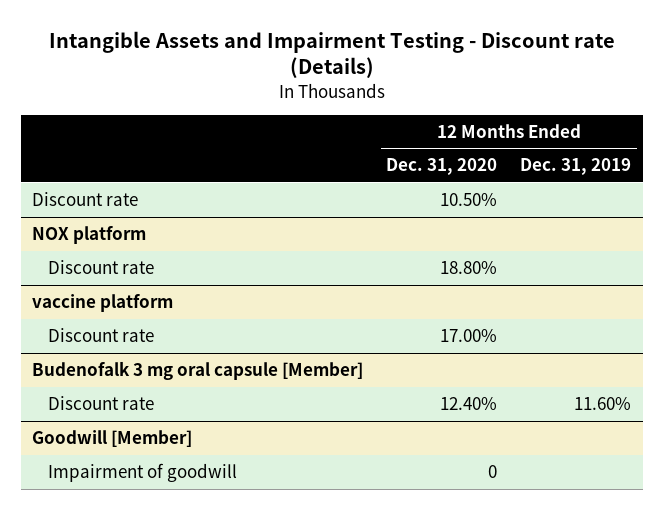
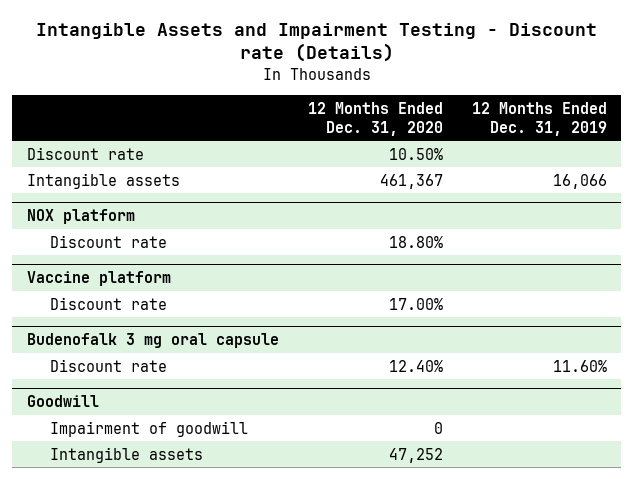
+ Intangible assets | 461,367 | 16,066
- vaccine platform
+ Vaccine platform
- Budenofalk 3 mg oral capsule [Member]
+ Budenofalk 3 mg oral capsule
- Goodwill [Member]
+ Goodwill
+ Intangible assets | 47,252 |

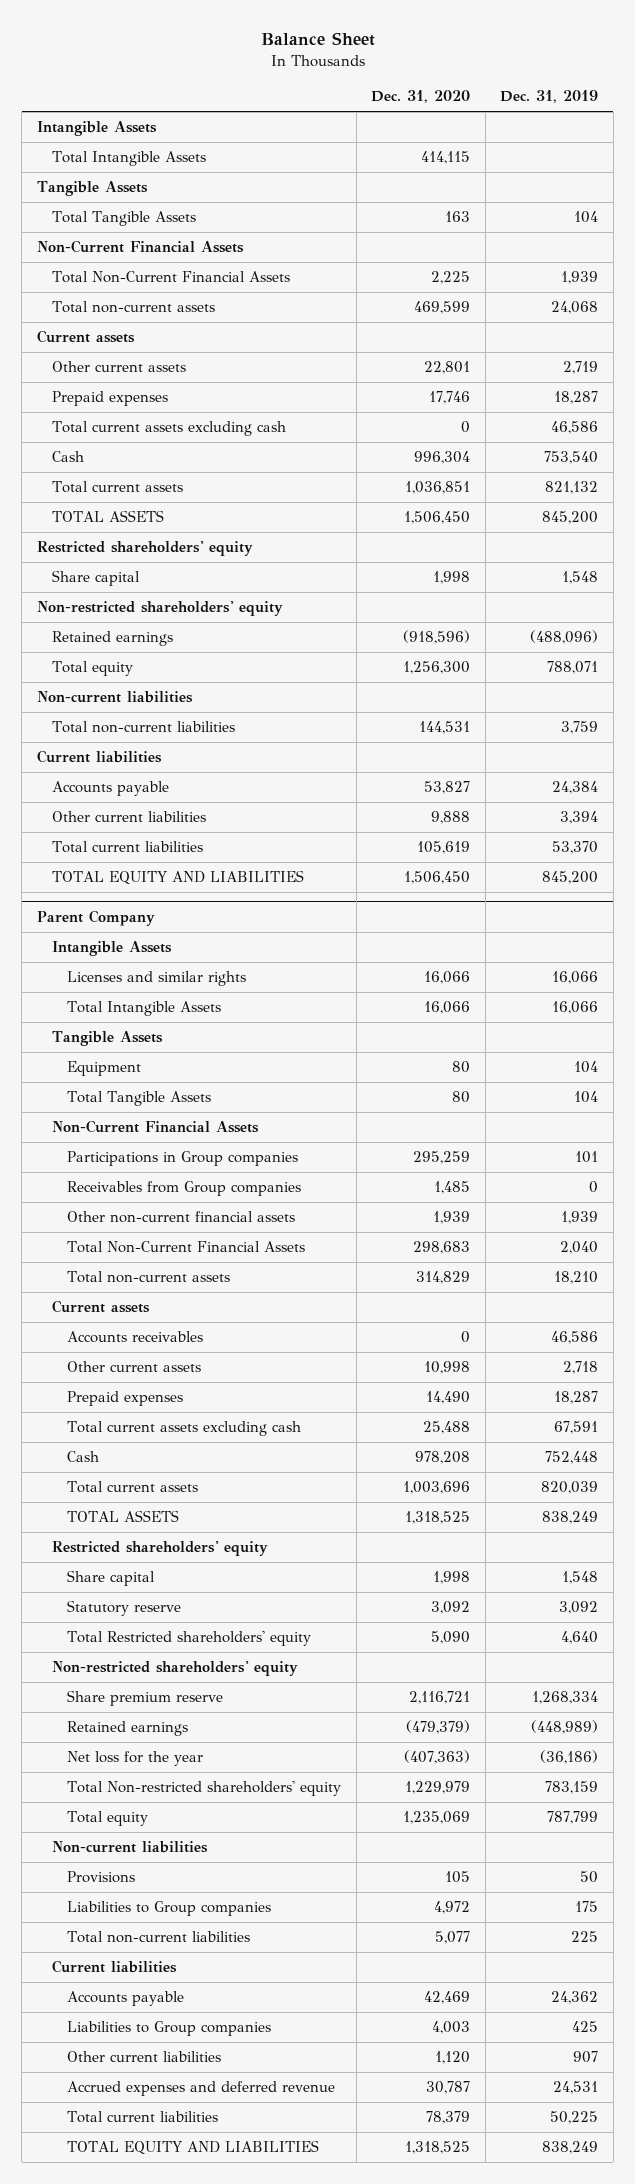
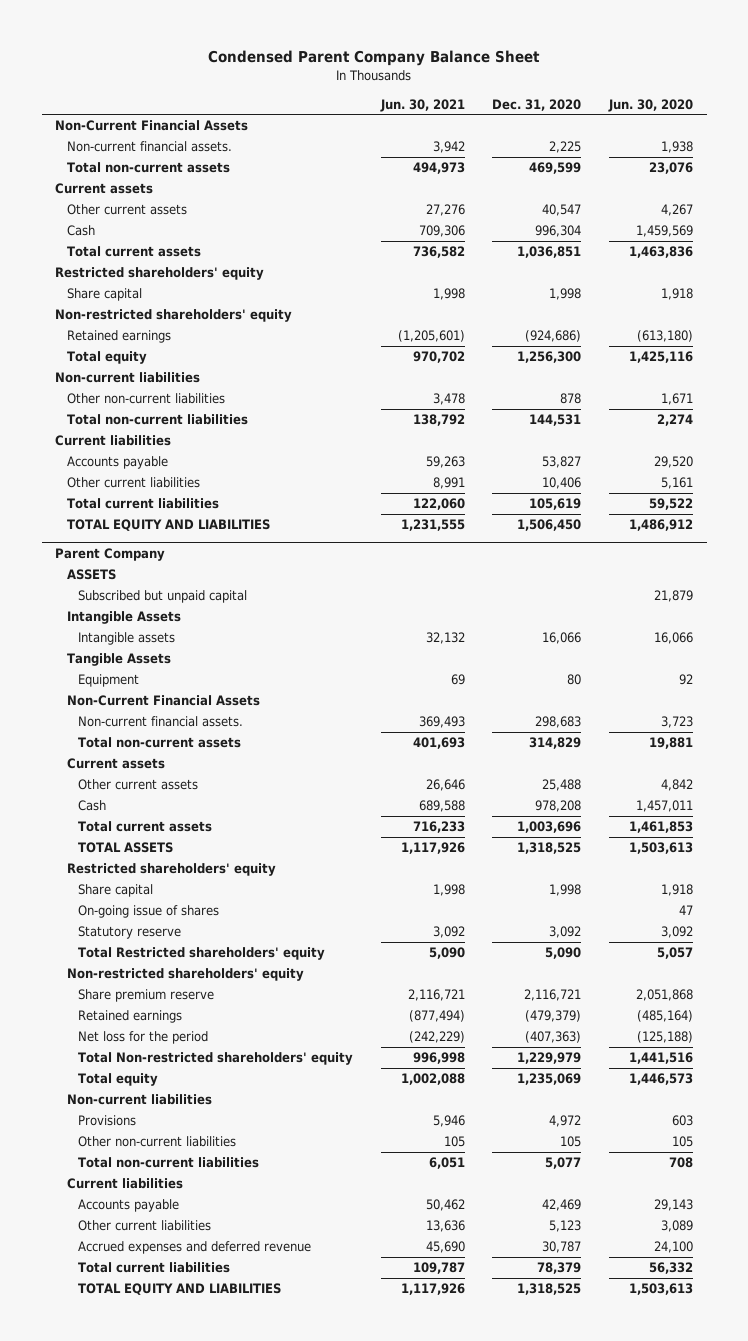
- Balance Sheet
+ Condensed Parent Company Balance Sheet
- | Dec. 31, 2020 | Dec. 31, 2019
+ | Jun. 30, 2021 | Dec. 31, 2020 | Jun. 30, 2020
- Intangible Assets
- Total Intangible Assets | 414,115 |
- Tangible Assets
- Total Tangible Assets | 163 | 104
- Total Non-Current Financial Assets | 2,225 | 1,939
+ Non-current financial assets. | 3,942 | 2,225 | 1,938
- Other current assets | 22,801 | 2,719
- Prepaid expenses | 17,746 | 18,287
- Total current assets excluding cash | 0 | 46,586
+ Other current assets | 27,276 | 40,547 | 4,267
- TOTAL ASSETS | 1,506,450 | 845,200
- Retained earnings | (918,596) | (488,096)
+ Retained earnings | (1,205,601) | (924,686) | (613,180)
+ Other non-current liabilities | 3,478 | 878 | 1,671
- Other current liabilities | 9,888 | 3,394
+ Other current liabilities | 8,991 | 10,406 | 5,161
@ Parent Company
+ ASSETS
+ Subscribed but unpaid capital | | | 21,879
- Licenses and similar rights | 16,066 | 16,066
- Total Intangible Assets | 16,066 | 16,066
+ Intangible assets | 32,132 | 16,066 | 16,066
- Total Tangible Assets | 80 | 104
- Participations in Group companies | 295,259 | 101
- Receivables from Group companies | 1,485 | 0
- Other non-current financial assets | 1,939 | 1,939
- Total Non-Current Financial Assets | 298,683 | 2,040
+ Non-current financial assets. | 369,493 | 298,683 | 3,723
- Accounts receivables | 0 | 46,586
- Other current assets | 10,998 | 2,718
- Prepaid expenses | 14,490 | 18,287
- Total current assets excluding cash | 25,488 | 67,591
+ Other current assets | 26,646 | 25,488 | 4,842
+ On-going issue of shares | | | 47
- Net loss for the year | (407,363) | (36,186)
+ Net loss for the period | (242,229) | (407,363) | (125,188)
- Provisions | 105 | 50
- Liabilities to Group companies | 4,972 | 175
+ Provisions | 5,946 | 4,972 | 603
+ Other non-current liabilities | 105 | 105 | 105
- Liabilities to Group companies | 4,003 | 425
- Other current liabilities | 1,120 | 907
+ Other current liabilities | 13,636 | 5,123 | 3,089

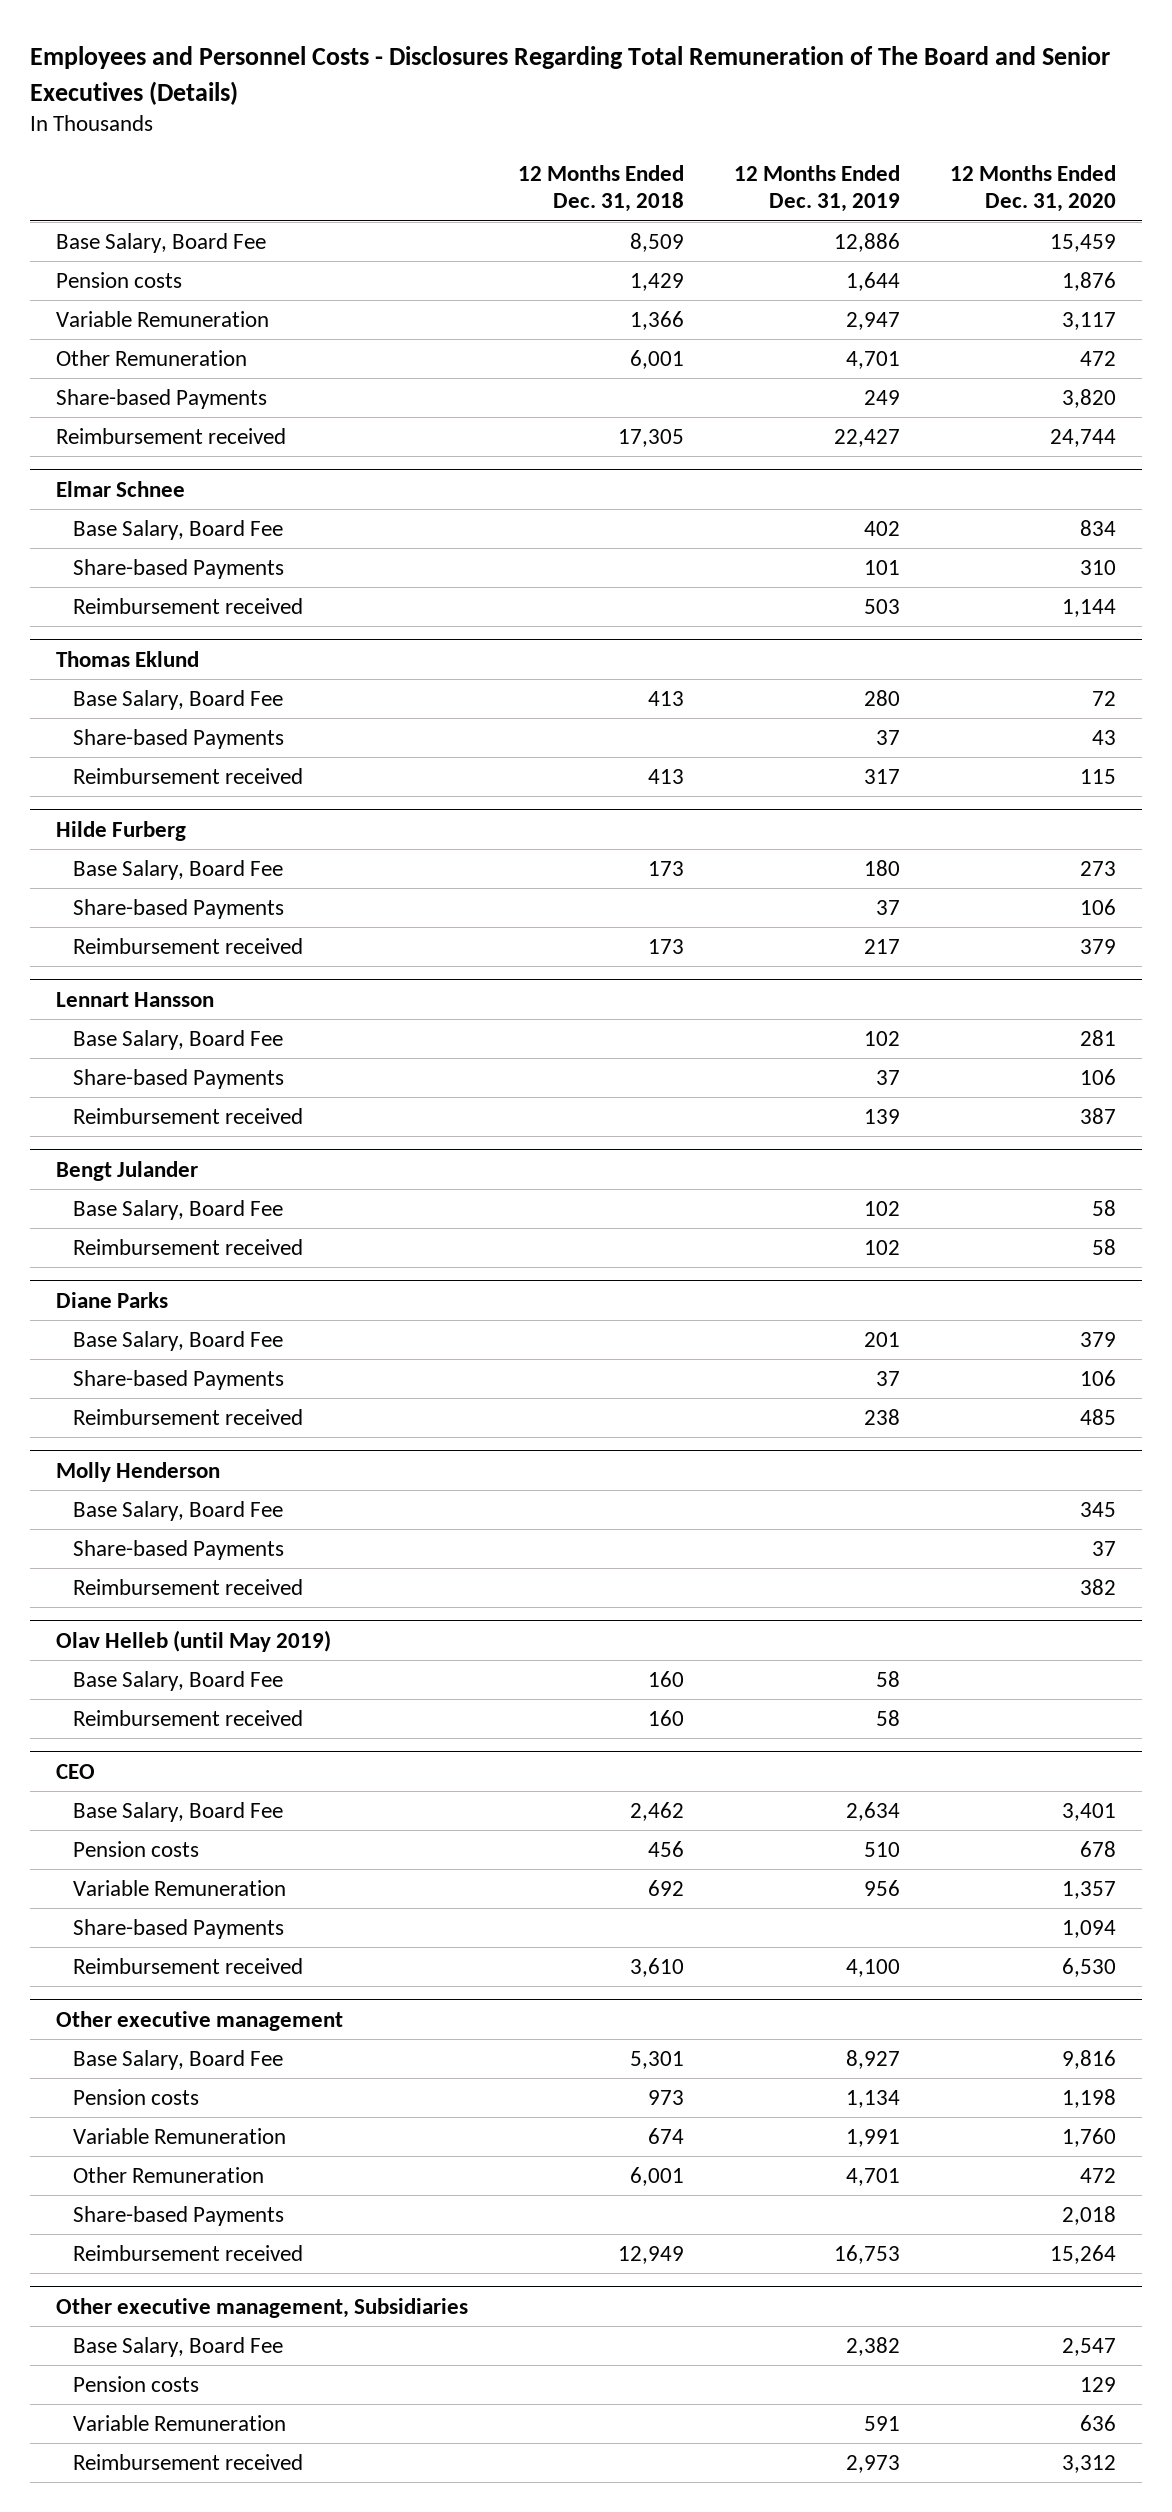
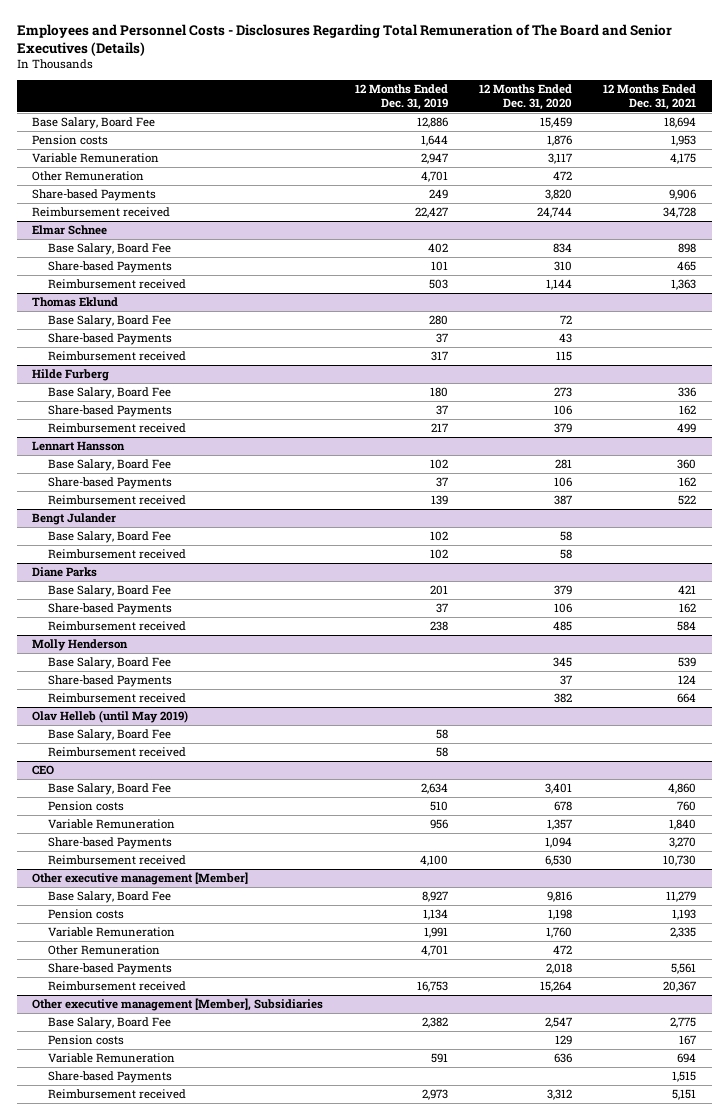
- | 12 Months Ended Dec. 31, 2018 | 12 Months Ended Dec. 31, 2019 | 12 Months Ended Dec. 31, 2020
+ | 12 Months Ended Dec. 31, 2019 | 12 Months Ended Dec. 31, 2020 | 12 Months Ended Dec. 31, 2021
- Other executive management
+ Other executive management [Member]
- Other executive management, Subsidiaries
+ Other executive management [Member], Subsidiaries
+ Share-based Payments | | | 1,515

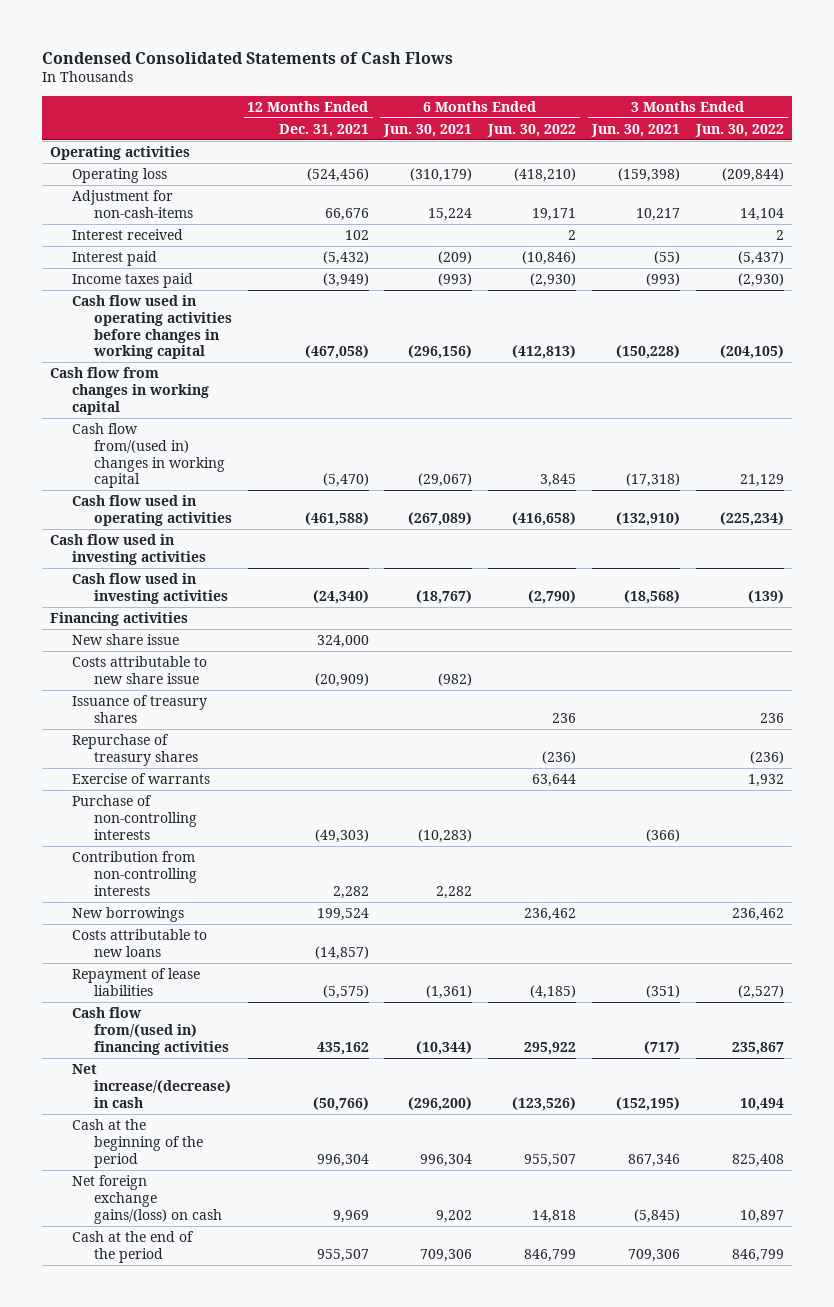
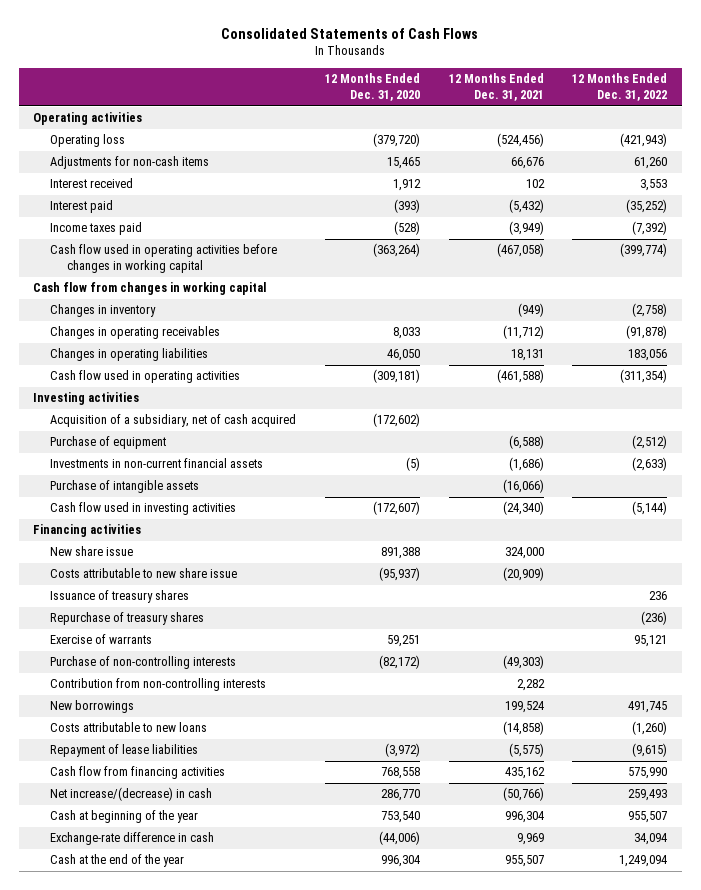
- Condensed Consolidated Statements of Cash Flows
+ Consolidated Statements of Cash Flows
- | 12 Months Ended Dec. 31, 2021 | 6 Months Ended Jun. 30, 2021 | 6 Months Ended Jun. 30, 2022 | 3 Months Ended Jun. 30, 2021 | 3 Months Ended Jun. 30, 2022
+ | 12 Months Ended Dec. 31, 2020 | 12 Months Ended Dec. 31, 2021 | 12 Months Ended Dec. 31, 2022
- Adjustment for non-cash-items | 66,676 | 15,224 | 19,171 | 10,217 | 14,104
+ Adjustments for non-cash items | 15,465 | 66,676 | 61,260
- Cash flow from/(used in) changes in working capital | (5,470) | (29,067) | 3,845 | (17,318) | 21,129
+ Changes in inventory | | (949) | (2,758)
+ Changes in operating receivables | 8,033 | (11,712) | (91,878)
+ Changes in operating liabilities | 46,050 | 18,131 | 183,056
- Cash flow used in investing activities
+ Investing activities
+ Acquisition of a subsidiary, net of cash acquired | (172,602) | |
+ Purchase of equipment | | (6,588) | (2,512)
+ Investments in non-current financial assets | (5) | (1,686) | (2,633)
+ Purchase of intangible assets | | (16,066) |
- Costs attributable to new loans | (14,857) | | | |
+ Costs attributable to new loans | | (14,858) | (1,260)
- Cash flow from/(used in) financing activities | 435,162 | (10,344) | 295,922 | (717) | 235,867
+ Cash flow from financing activities | 768,558 | 435,162 | 575,990
- Cash at the beginning of the period | 996,304 | 996,304 | 955,507 | 867,346 | 825,408
- Net foreign exchange gains/(loss) on cash | 9,969 | 9,202 | 14,818 | (5,845) | 10,897
- Cash at the end of the period | 955,507 | 709,306 | 846,799 | 709,306 | 846,799
+ Cash at beginning of the year | 753,540 | 996,304 | 955,507
+ Exchange-rate difference in cash | (44,006) | 9,969 | 34,094
+ Cash at the end of the year | 996,304 | 955,507 | 1,249,094

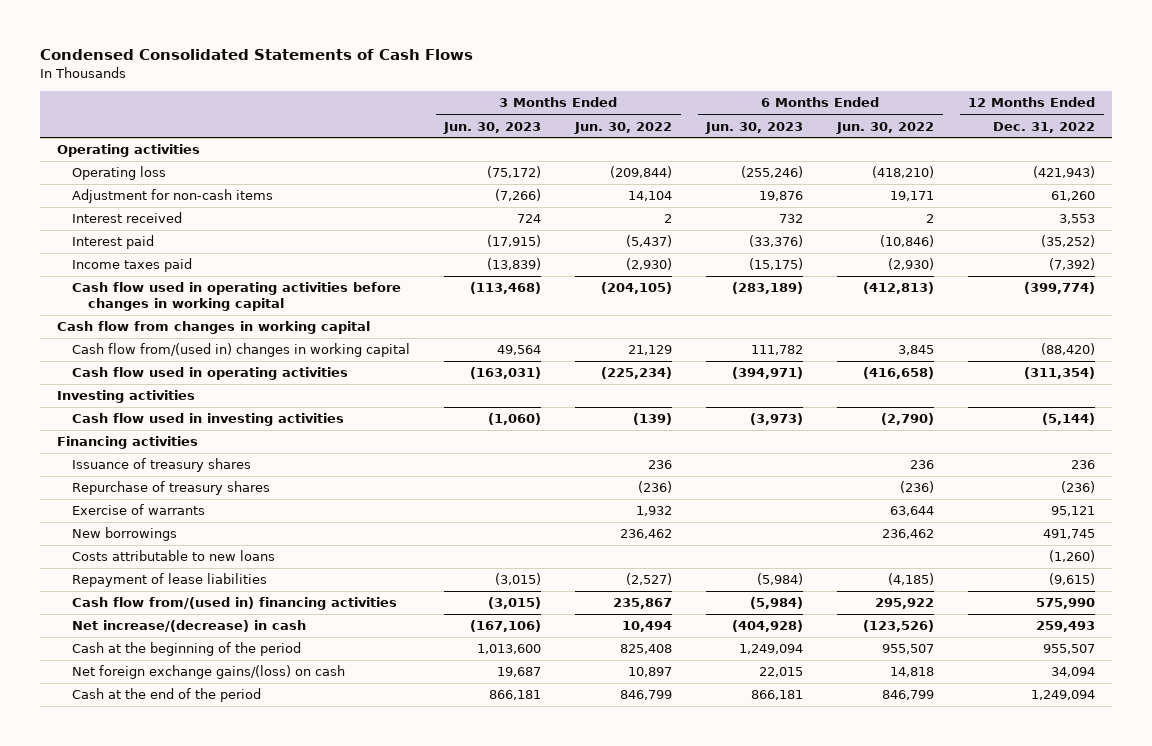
- Consolidated Statements of Cash Flows
+ Condensed Consolidated Statements of Cash Flows
- | 12 Months Ended Dec. 31, 2020 | 12 Months Ended Dec. 31, 2021 | 12 Months Ended Dec. 31, 2022
+ | 3 Months Ended Jun. 30, 2023 | 3 Months Ended Jun. 30, 2022 | 6 Months Ended Jun. 30, 2023 | 6 Months Ended Jun. 30, 2022 | 12 Months Ended Dec. 31, 2022
- Adjustments for non-cash items | 15,465 | 66,676 | 61,260
+ Adjustment for non-cash items | (7,266) | 14,104 | 19,876 | 19,171 | 61,260
- Changes in inventory | | (949) | (2,758)
- Changes in operating receivables | 8,033 | (11,712) | (91,878)
- Changes in operating liabilities | 46,050 | 18,131 | 183,056
+ Cash flow from/(used in) changes in working capital | 49,564 | 21,129 | 111,782 | 3,845 | (88,420)
- Acquisition of a subsidiary, net of cash acquired | (172,602) | |
- Purchase of equipment | | (6,588) | (2,512)
- Investments in non-current financial assets | (5) | (1,686) | (2,633)
- Purchase of intangible assets | | (16,066) |
- New share issue | 891,388 | 324,000 |
- Costs attributable to new share issue | (95,937) | (20,909) |
- Purchase of non-controlling interests | (82,172) | (49,303) |
- Contribution from non-controlling interests | | 2,282 |
- Cash flow from financing activities | 768,558 | 435,162 | 575,990
+ Cash flow from/(used in) financing activities | (3,015) | 235,867 | (5,984) | 295,922 | 575,990
- Cash at beginning of the year | 753,540 | 996,304 | 955,507
- Exchange-rate difference in cash | (44,006) | 9,969 | 34,094
- Cash at the end of the year | 996,304 | 955,507 | 1,249,094
+ Cash at the beginning of the period | 1,013,600 | 825,408 | 1,249,094 | 955,507 | 955,507
+ Net foreign exchange gains/(loss) on cash | 19,687 | 10,897 | 22,015 | 14,818 | 34,094
+ Cash at the end of the period | 866,181 | 846,799 | 866,181 | 846,799 | 1,249,094

